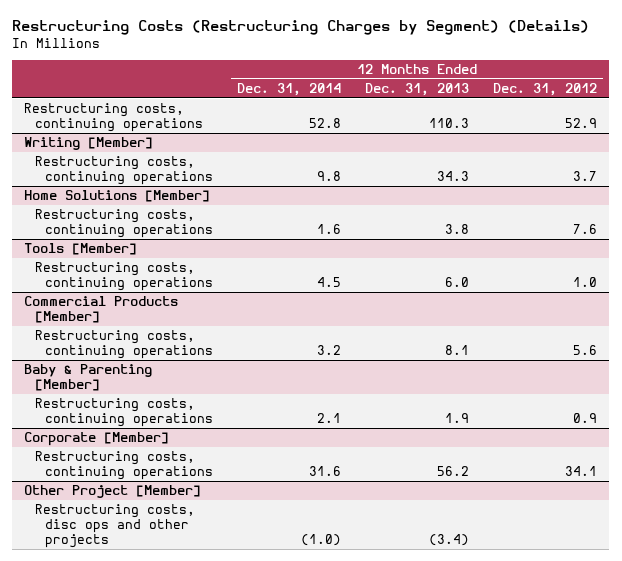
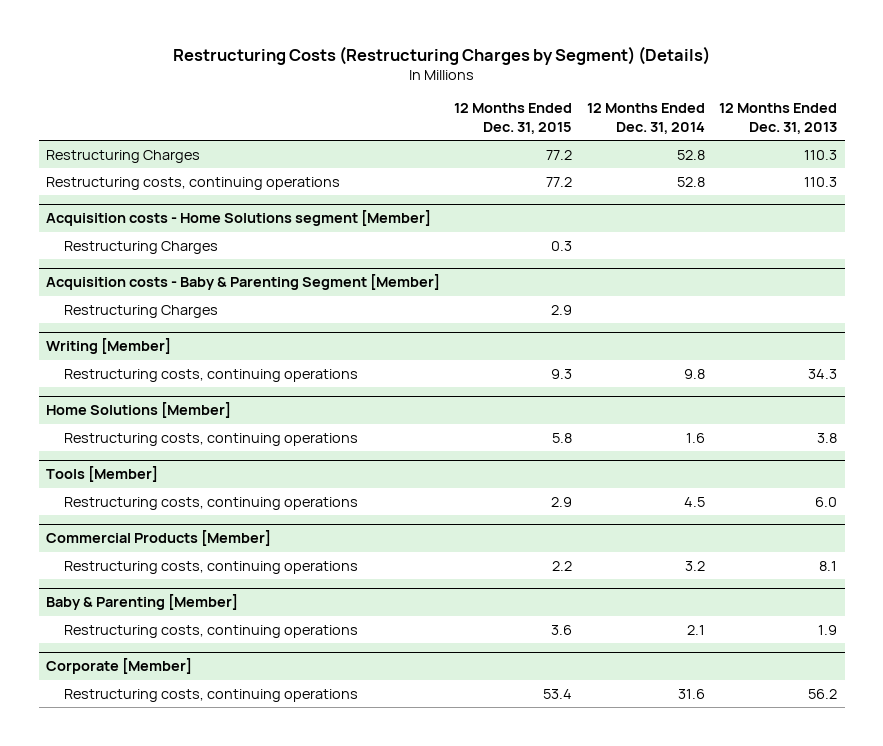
- | 12 Months Ended Dec. 31, 2014 | 12 Months Ended Dec. 31, 2013 | 12 Months Ended Dec. 31, 2012
+ | 12 Months Ended Dec. 31, 2015 | 12 Months Ended Dec. 31, 2014 | 12 Months Ended Dec. 31, 2013
+ Restructuring Charges | 77.2 | 52.8 | 110.3
+ Acquisition costs - Home Solutions segment [Member]
+ Restructuring Charges | 0.3 | |
+ Acquisition costs - Baby & Parenting Segment [Member]
+ Restructuring Charges | 2.9 | |
- Other Project [Member]
- Restructuring costs, disc ops and other projects | (1.0) | (3.4) |

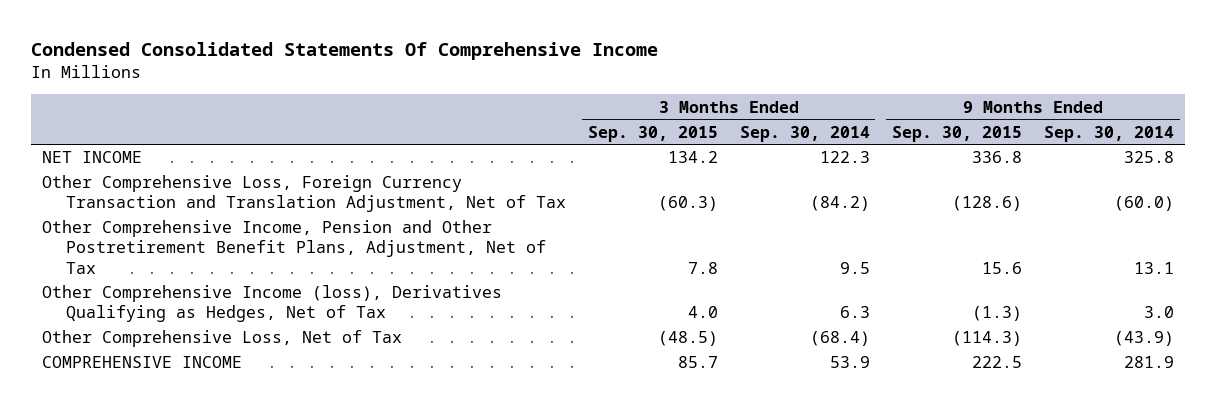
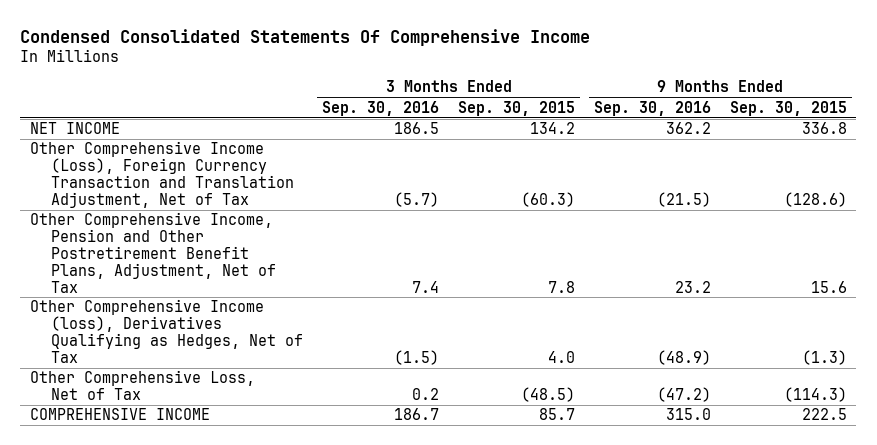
- | 3 Months Ended Sep. 30, 2015 | 3 Months Ended Sep. 30, 2014 | 9 Months Ended Sep. 30, 2015 | 9 Months Ended Sep. 30, 2014
+ | 3 Months Ended Sep. 30, 2016 | 3 Months Ended Sep. 30, 2015 | 9 Months Ended Sep. 30, 2016 | 9 Months Ended Sep. 30, 2015
- Other Comprehensive Loss, Foreign Currency Transaction and Translation Adjustment, Net of Tax | (60.3) | (84.2) | (128.6) | (60.0)
+ Other Comprehensive Income (Loss), Foreign Currency Transaction and Translation Adjustment, Net of Tax | (5.7) | (60.3) | (21.5) | (128.6)

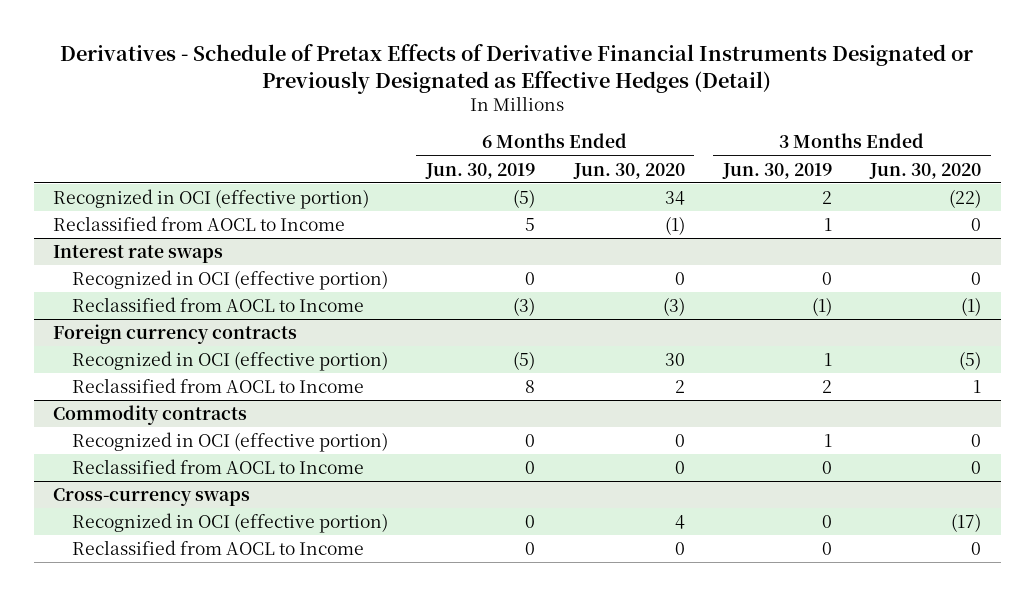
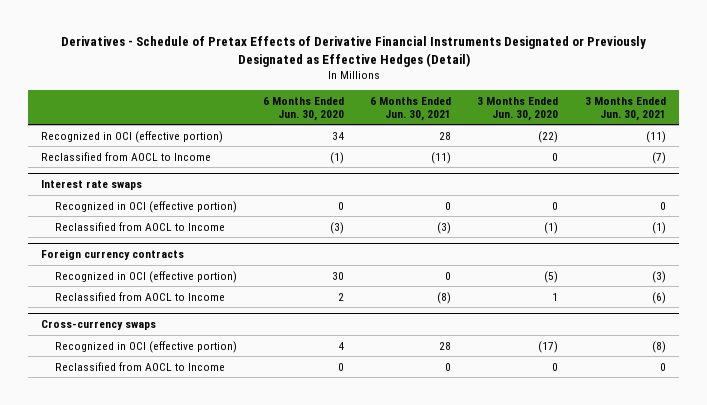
- | 6 Months Ended Jun. 30, 2019 | 6 Months Ended Jun. 30, 2020 | 3 Months Ended Jun. 30, 2019 | 3 Months Ended Jun. 30, 2020
+ | 6 Months Ended Jun. 30, 2020 | 6 Months Ended Jun. 30, 2021 | 3 Months Ended Jun. 30, 2020 | 3 Months Ended Jun. 30, 2021
- Commodity contracts
- Recognized in OCI (effective portion) | 0 | 0 | 1 | 0
- Reclassified from AOCL to Income | 0 | 0 | 0 | 0

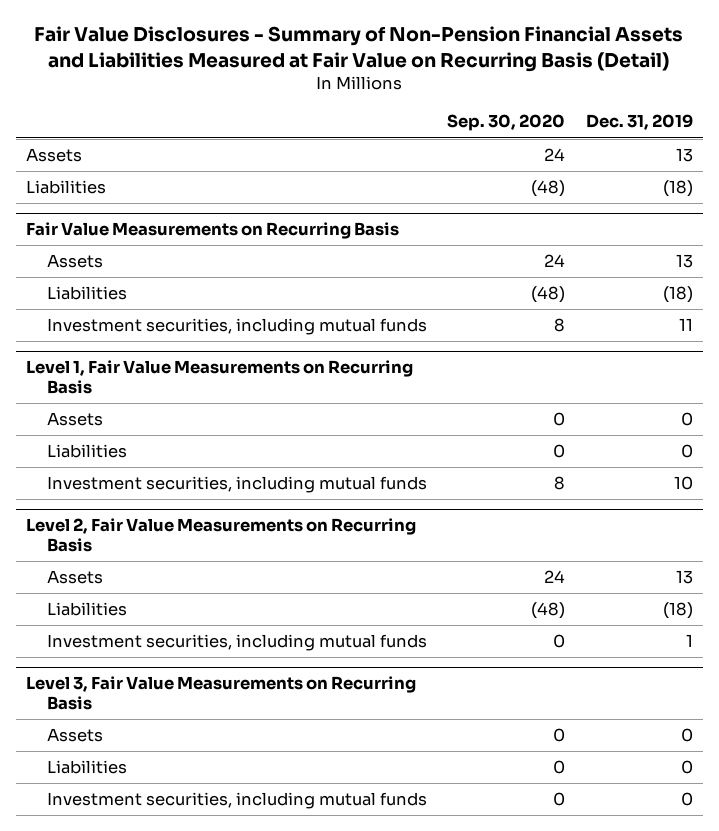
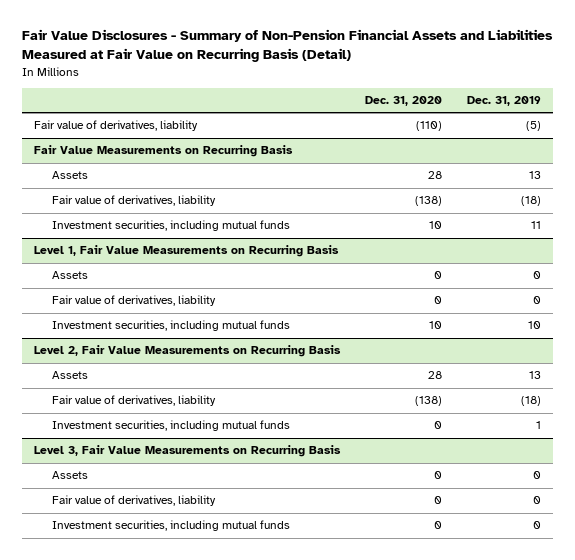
- | Sep. 30, 2020 | Dec. 31, 2019
+ | Dec. 31, 2020 | Dec. 31, 2019
- Assets | 24 | 13
- Liabilities | (48) | (18)
+ Fair value of derivatives, liability | (110) | (5)
@ Fair Value Measurements on Recurring Basis
- Liabilities | (48) | (18)
+ Fair value of derivatives, liability | (138) | (18)
@ Level 1, Fair Value Measurements on Recurring Basis
- Liabilities | 0 | 0
+ Fair value of derivatives, liability | 0 | 0
@ Level 2, Fair Value Measurements on Recurring Basis
- Liabilities | (48) | (18)
+ Fair value of derivatives, liability | (138) | (18)
@ Level 3, Fair Value Measurements on Recurring Basis
- Liabilities | 0 | 0
+ Fair value of derivatives, liability | 0 | 0

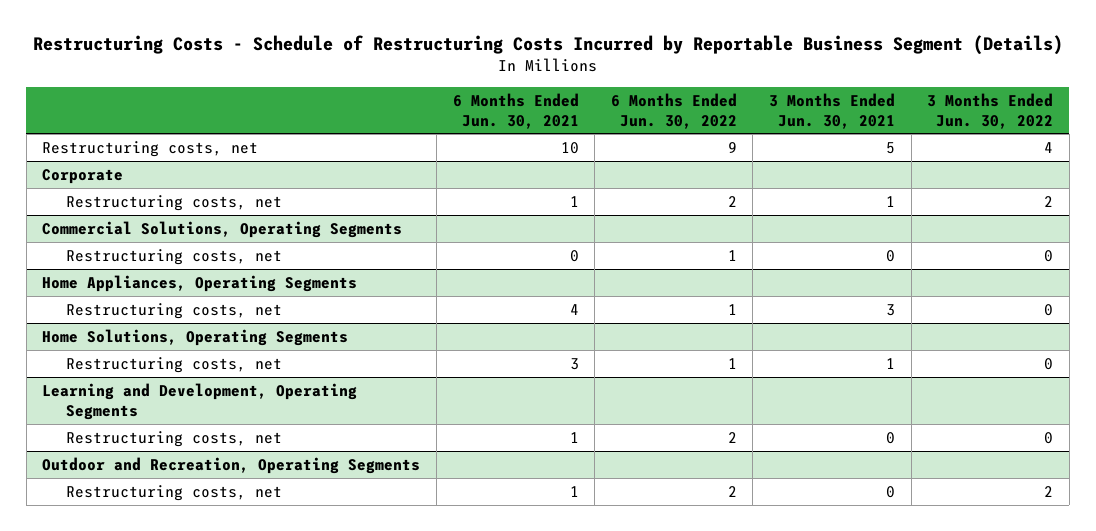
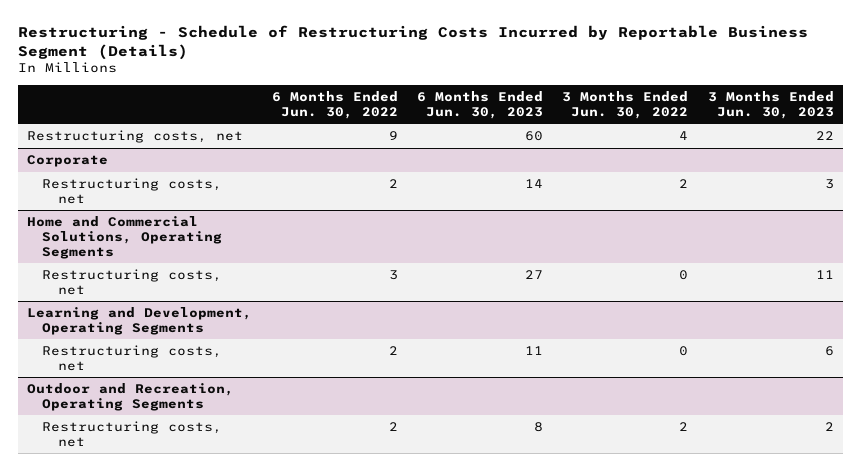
- Restructuring Costs - Schedule of Restructuring Costs Incurred by Reportable Business Segment (Details)
+ Restructuring - Schedule of Restructuring Costs Incurred by Reportable Business Segment (Details)
- | 6 Months Ended Jun. 30, 2021 | 6 Months Ended Jun. 30, 2022 | 3 Months Ended Jun. 30, 2021 | 3 Months Ended Jun. 30, 2022
+ | 6 Months Ended Jun. 30, 2022 | 6 Months Ended Jun. 30, 2023 | 3 Months Ended Jun. 30, 2022 | 3 Months Ended Jun. 30, 2023
- Commercial Solutions, Operating Segments
- Restructuring costs, net | 0 | 1 | 0 | 0
- Home Appliances, Operating Segments
- Restructuring costs, net | 4 | 1 | 3 | 0
- Home Solutions, Operating Segments
- Restructuring costs, net | 3 | 1 | 1 | 0
+ Home and Commercial Solutions, Operating Segments
+ Restructuring costs, net | 3 | 27 | 0 | 11

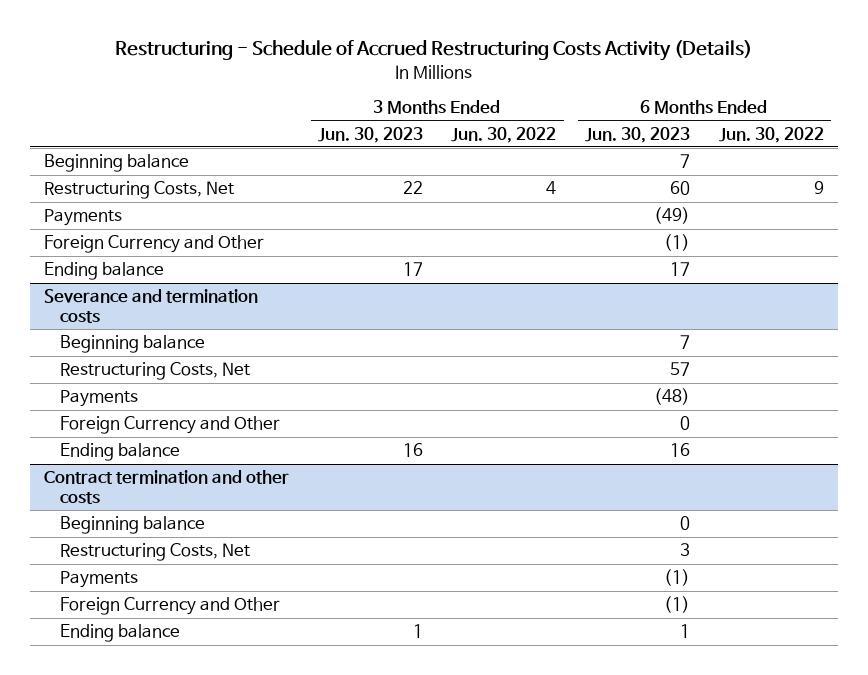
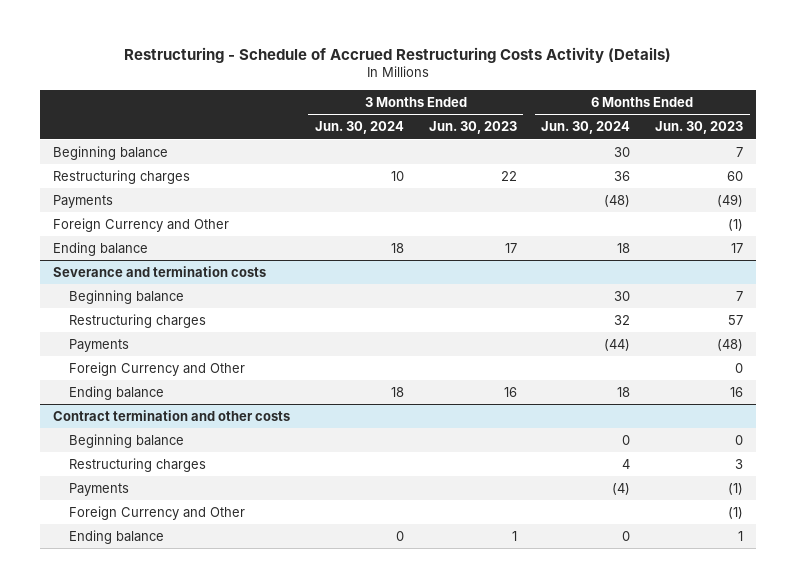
- | 3 Months Ended Jun. 30, 2023 | 3 Months Ended Jun. 30, 2022 | 6 Months Ended Jun. 30, 2023 | 6 Months Ended Jun. 30, 2022
+ | 3 Months Ended Jun. 30, 2024 | 3 Months Ended Jun. 30, 2023 | 6 Months Ended Jun. 30, 2024 | 6 Months Ended Jun. 30, 2023
- Restructuring Costs, Net | 22 | 4 | 60 | 9
+ Restructuring charges | 10 | 22 | 36 | 60
@ Severance and termination costs
- Restructuring Costs, Net | | | 57 |
+ Restructuring charges | | | 32 | 57
@ Contract termination and other costs
- Restructuring Costs, Net | | | 3 |
+ Restructuring charges | | | 4 | 3

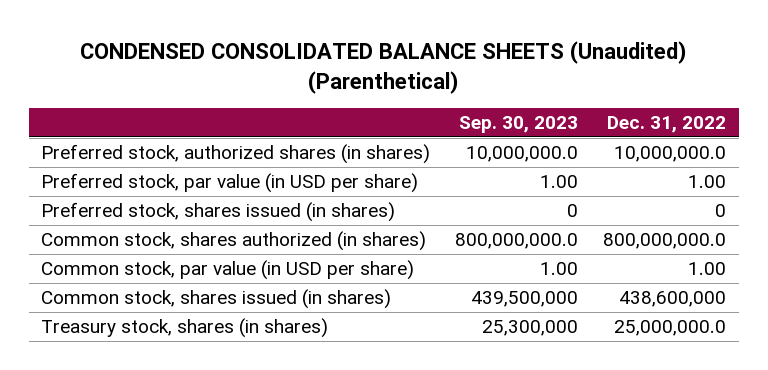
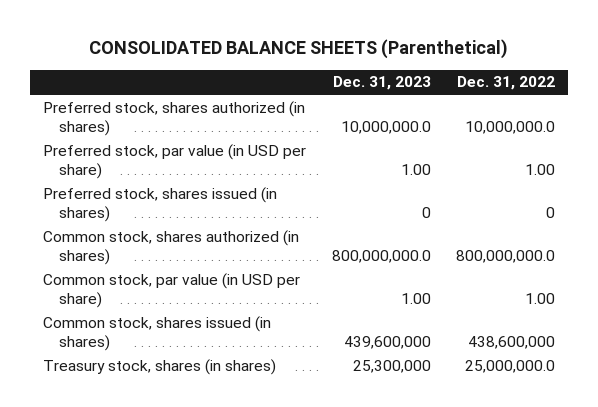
- CONDENSED CONSOLIDATED BALANCE SHEETS (Unaudited) (Parenthetical)
+ CONSOLIDATED BALANCE SHEETS (Parenthetical)
- | Sep. 30, 2023 | Dec. 31, 2022
+ | Dec. 31, 2023 | Dec. 31, 2022
- Preferred stock, authorized shares (in shares) | 10,000,000.0 | 10,000,000.0
+ Preferred stock, shares authorized (in shares) | 10,000,000.0 | 10,000,000.0

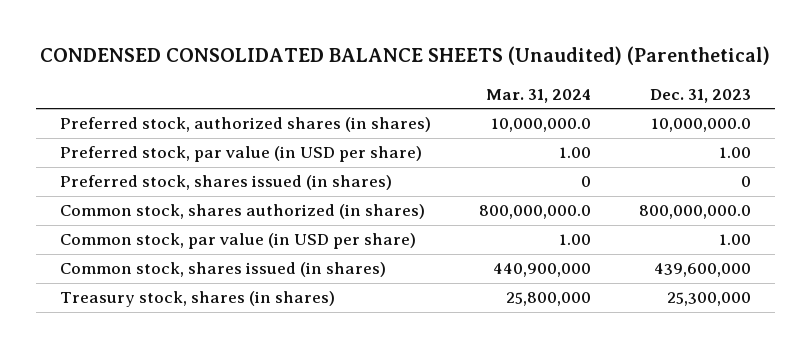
- CONSOLIDATED BALANCE SHEETS (Parenthetical)
+ CONDENSED CONSOLIDATED BALANCE SHEETS (Unaudited) (Parenthetical)
- | Dec. 31, 2023 | Dec. 31, 2022
+ | Mar. 31, 2024 | Dec. 31, 2023
- Preferred stock, shares authorized (in shares) | 10,000,000.0 | 10,000,000.0
+ Preferred stock, authorized shares (in shares) | 10,000,000.0 | 10,000,000.0

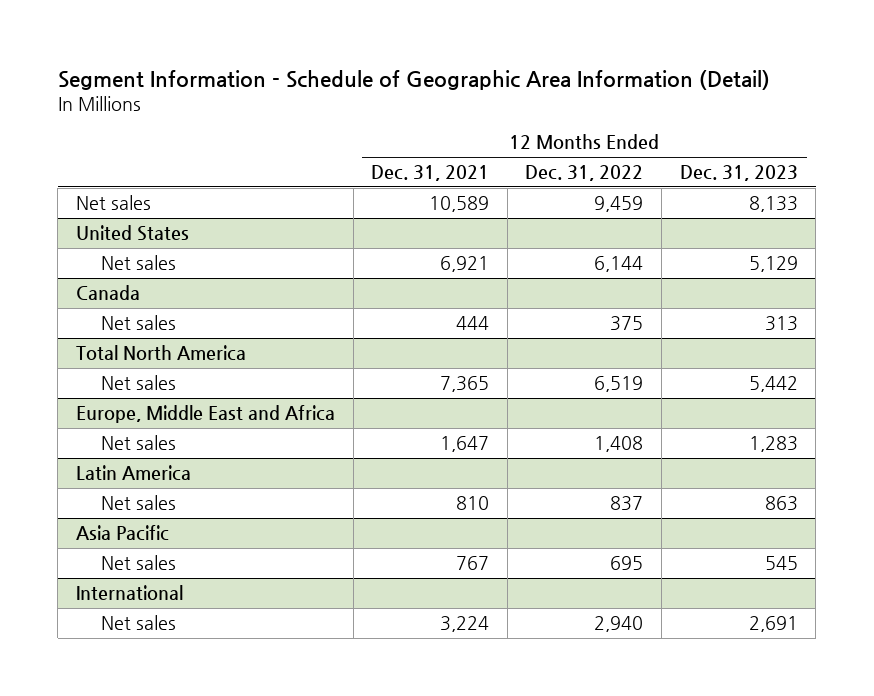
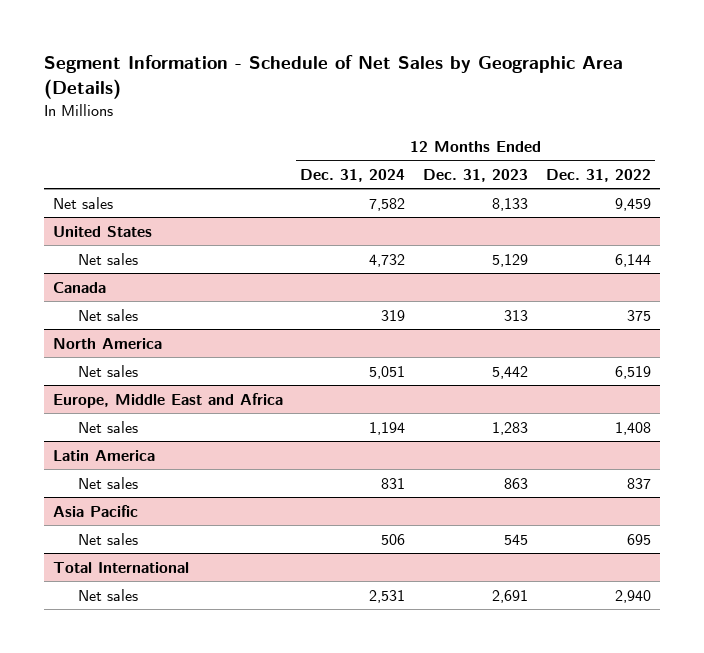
- Segment Information - Schedule of Geographic Area Information (Detail)
+ Segment Information - Schedule of Net Sales by Geographic Area (Details)
- | 12 Months Ended Dec. 31, 2021 | 12 Months Ended Dec. 31, 2022 | 12 Months Ended Dec. 31, 2023
+ | 12 Months Ended Dec. 31, 2024 | 12 Months Ended Dec. 31, 2023 | 12 Months Ended Dec. 31, 2022
- Total North America
+ North America
- International
+ Total International

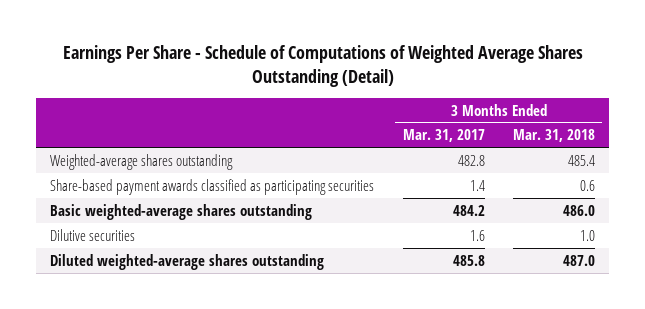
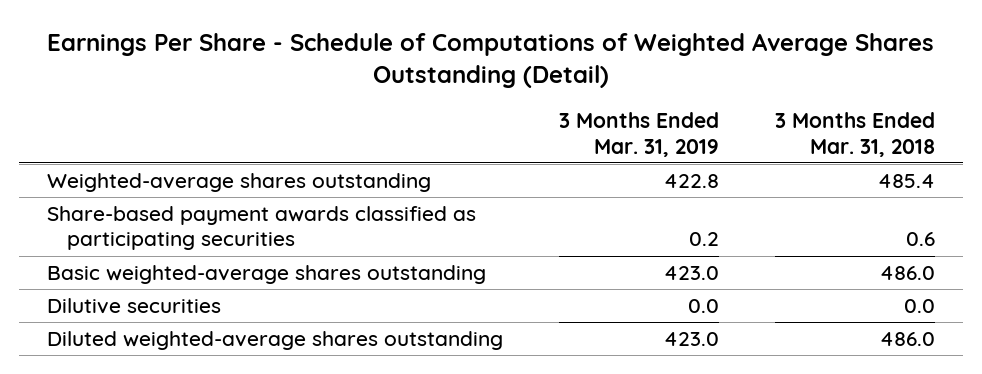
- | 3 Months Ended Mar. 31, 2017 | 3 Months Ended Mar. 31, 2018
+ | 3 Months Ended Mar. 31, 2019 | 3 Months Ended Mar. 31, 2018
- Dilutive securities | 1.6 | 1.0
- Diluted weighted-average shares outstanding | 485.8 | 487.0
+ Dilutive securities | 0.0 | 0.0
+ Diluted weighted-average shares outstanding | 423.0 | 486.0

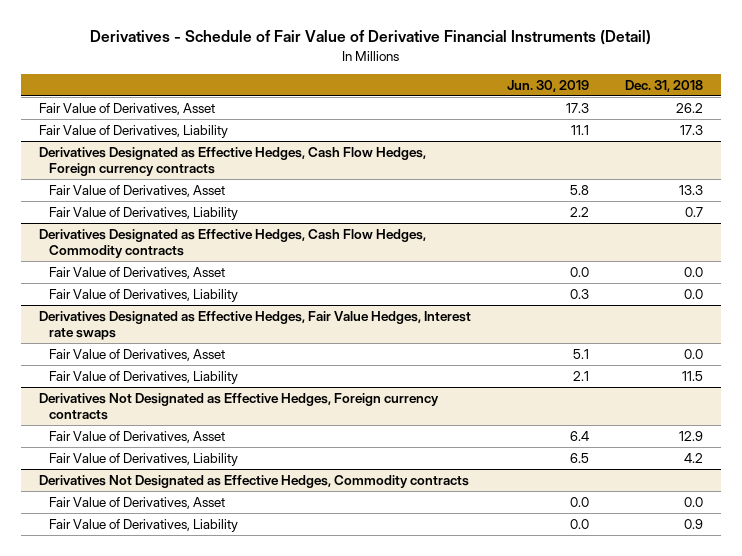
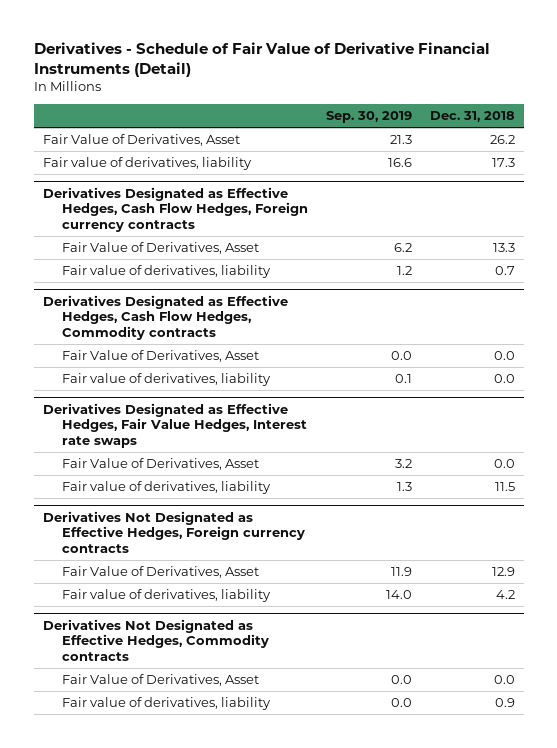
- | Jun. 30, 2019 | Dec. 31, 2018
+ | Sep. 30, 2019 | Dec. 31, 2018
- Fair Value of Derivatives, Liability | 11.1 | 17.3
+ Fair value of derivatives, liability | 16.6 | 17.3
@ Derivatives Designated as Effective Hedges, Cash Flow Hedges, Foreign currency contracts
- Fair Value of Derivatives, Liability | 2.2 | 0.7
+ Fair value of derivatives, liability | 1.2 | 0.7
@ Derivatives Designated as Effective Hedges, Cash Flow Hedges, Commodity contracts
- Fair Value of Derivatives, Liability | 0.3 | 0.0
+ Fair value of derivatives, liability | 0.1 | 0.0
@ Derivatives Designated as Effective Hedges, Fair Value Hedges, Interest rate swaps
- Fair Value of Derivatives, Liability | 2.1 | 11.5
+ Fair value of derivatives, liability | 1.3 | 11.5
@ Derivatives Not Designated as Effective Hedges, Foreign currency contracts
- Fair Value of Derivatives, Liability | 6.5 | 4.2
+ Fair value of derivatives, liability | 14.0 | 4.2
@ Derivatives Not Designated as Effective Hedges, Commodity contracts
- Fair Value of Derivatives, Liability | 0.0 | 0.9
+ Fair value of derivatives, liability | 0.0 | 0.9

